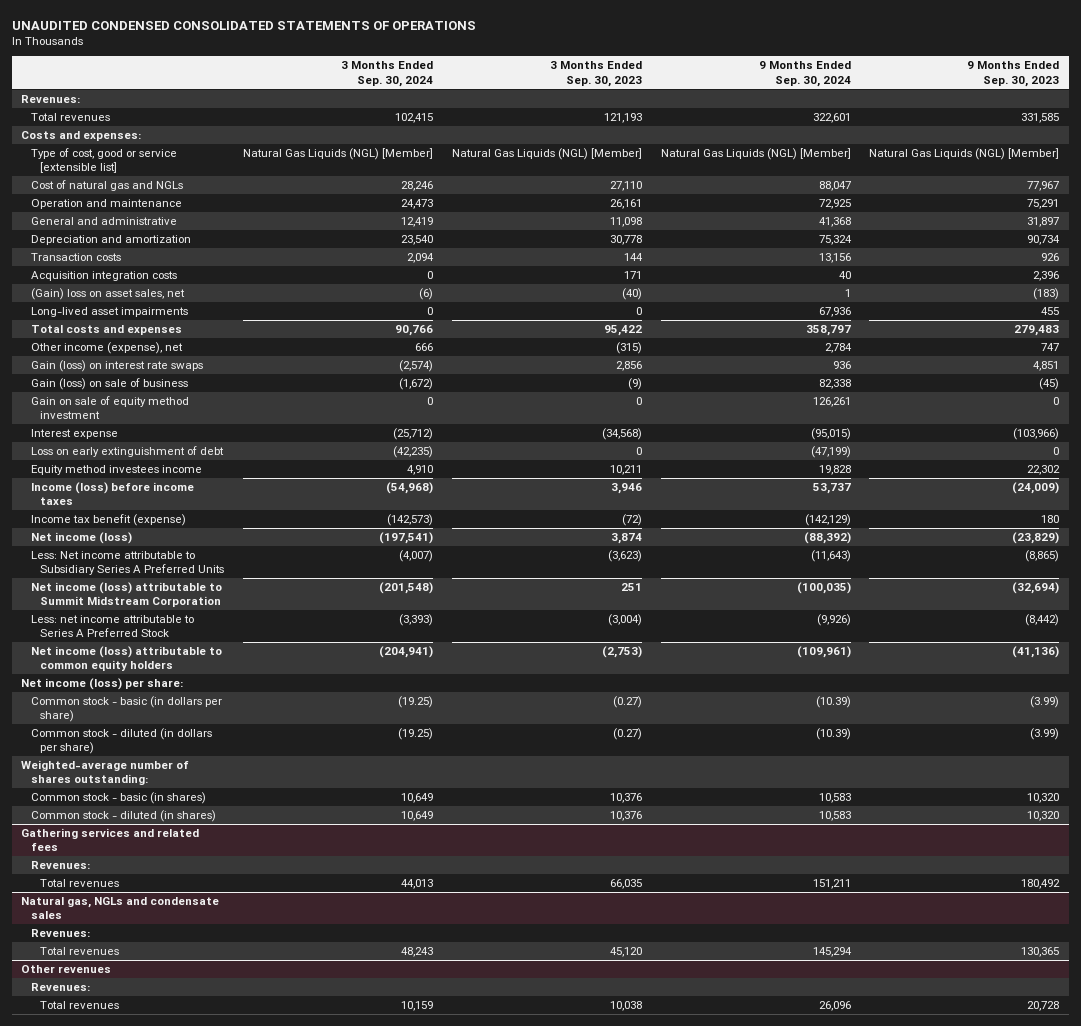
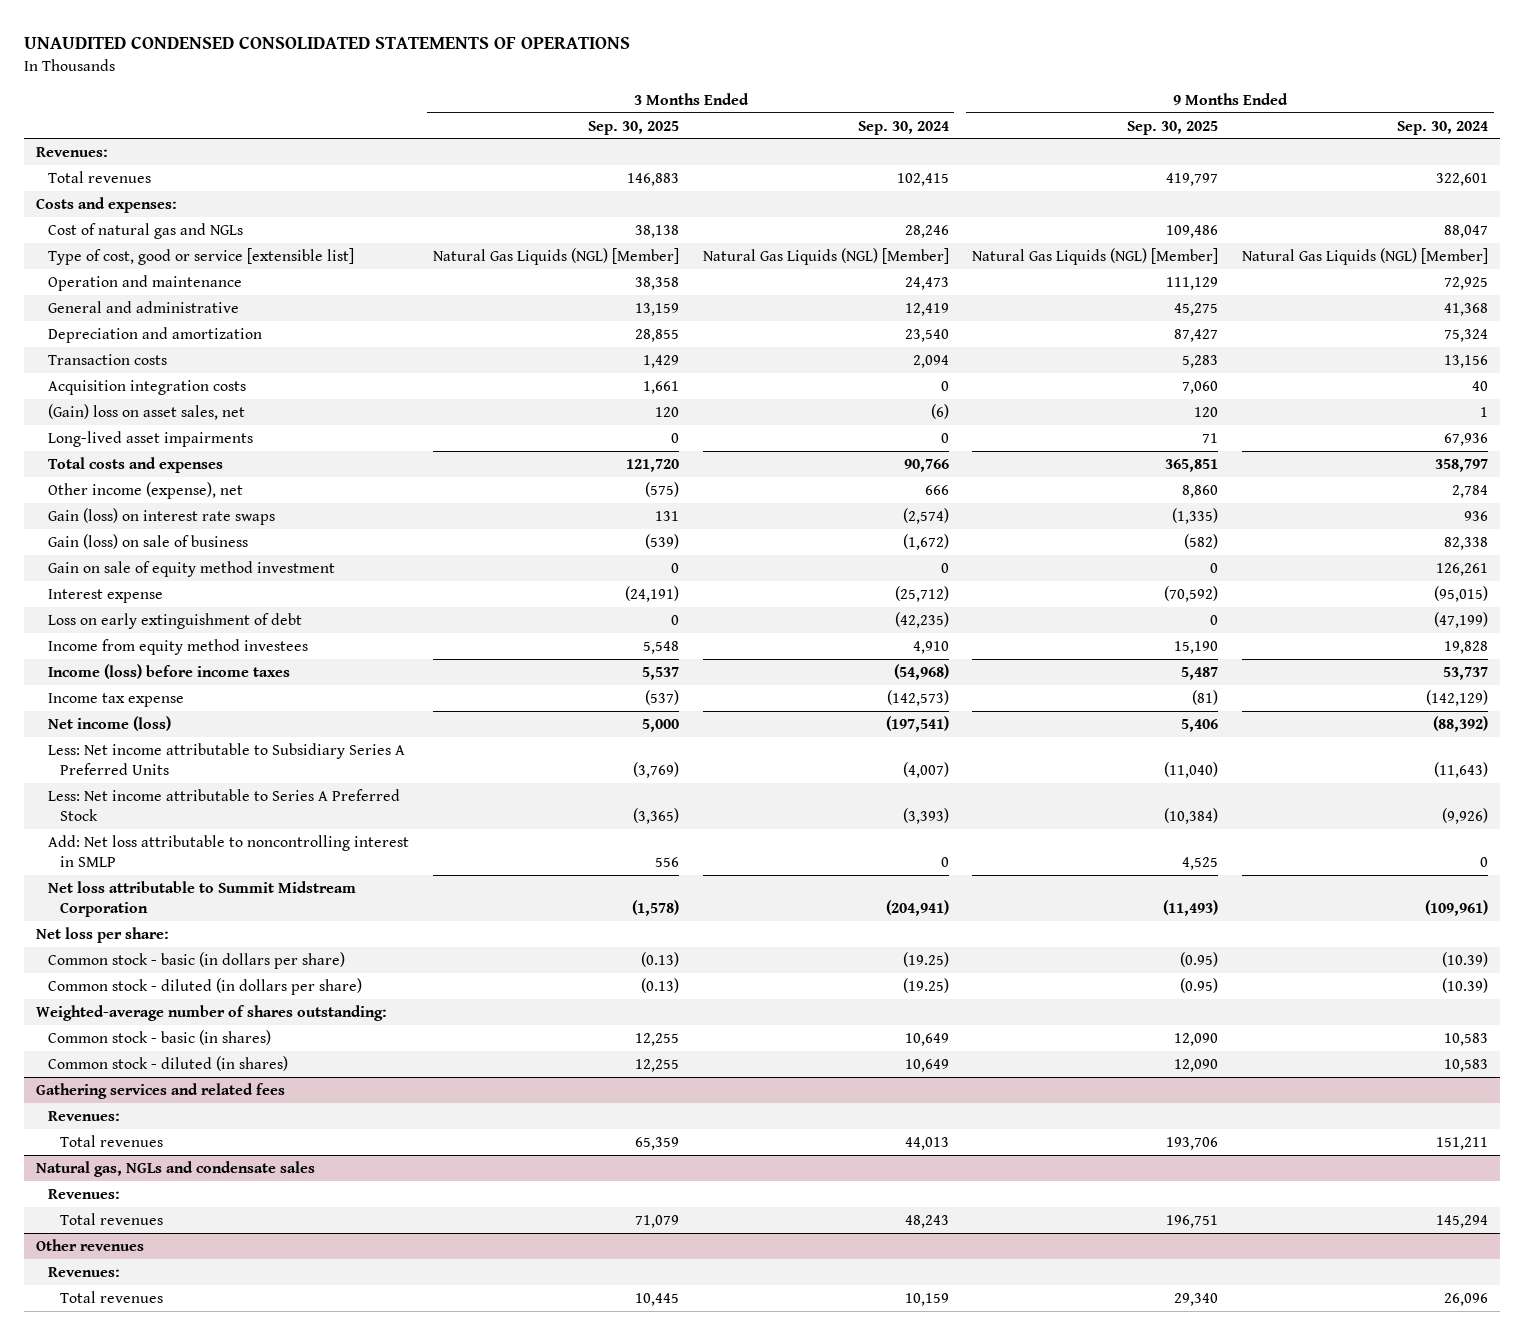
- | 3 Months Ended Sep. 30, 2024 | 3 Months Ended Sep. 30, 2023 | 9 Months Ended Sep. 30, 2024 | 9 Months Ended Sep. 30, 2023
+ | 3 Months Ended Sep. 30, 2025 | 3 Months Ended Sep. 30, 2024 | 9 Months Ended Sep. 30, 2025 | 9 Months Ended Sep. 30, 2024
moved down: Type of cost, good or service [extensible list] | Natural Gas Liquids (NGL) [Member] | Natural Gas Liquids (NGL) [Member] | Natural Gas Liquids (NGL) [Member] | Natural Gas Liquids (NGL) [Member]
- Equity method investees income | 4,910 | 10,211 | 19,828 | 22,302
+ Income from equity method investees | 5,548 | 4,910 | 15,190 | 19,828
- Income tax benefit (expense) | (142,573) | (72) | (142,129) | 180
+ Income tax expense | (537) | (142,573) | (81) | (142,129)
- Net income (loss) attributable to Summit Midstream Corporation | (201,548) | 251 | (100,035) | (32,694)
- Less: net income attributable to Series A Preferred Stock | (3,393) | (3,004) | (9,926) | (8,442)
- Net income (loss) attributable to common equity holders | (204,941) | (2,753) | (109,961) | (41,136)
- Net income (loss) per share:
+ Less: Net income attributable to Series A Preferred Stock | (3,365) | (3,393) | (10,384) | (9,926)
+ Add: Net loss attributable to noncontrolling interest in SMLP | 556 | 0 | 4,525 | 0
+ Net loss attributable to Summit Midstream Corporation | (1,578) | (204,941) | (11,493) | (109,961)
+ Net loss per share:

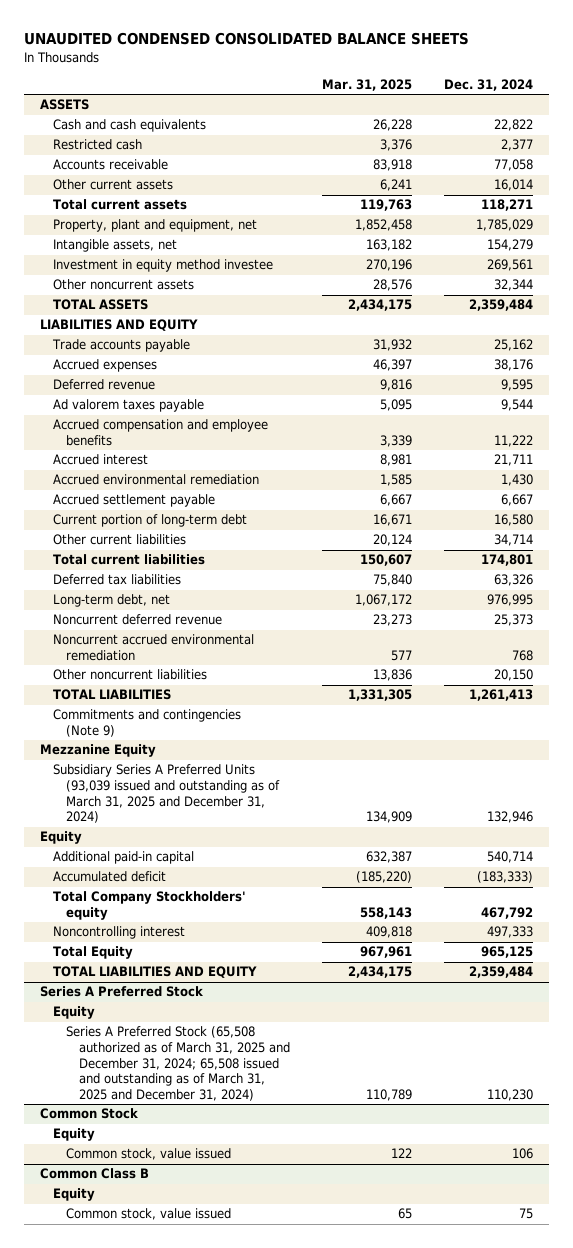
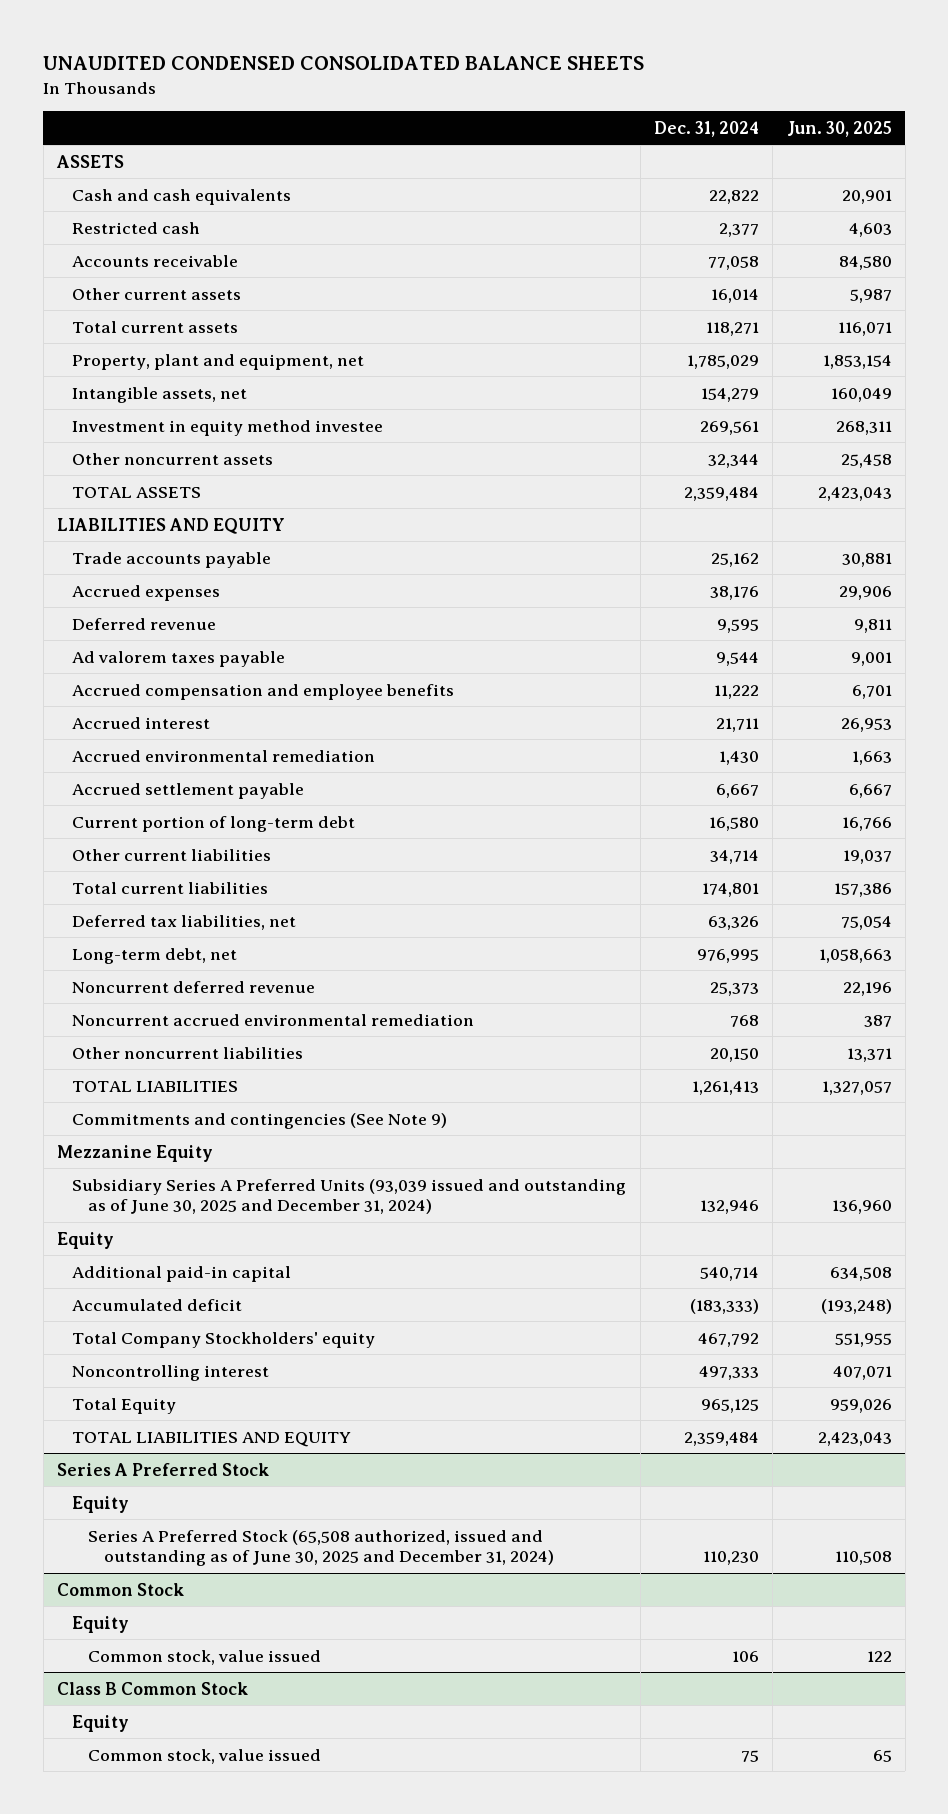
- | Mar. 31, 2025 | Dec. 31, 2024
+ | Dec. 31, 2024 | Jun. 30, 2025
- Deferred tax liabilities | 75,840 | 63,326
+ Deferred tax liabilities, net | 63,326 | 75,054
- Commitments and contingencies (Note 9)
+ Commitments and contingencies (See Note 9)
- Subsidiary Series A Preferred Units (93,039 issued and outstanding as of March 31, 2025 and December 31, 2024) | 134,909 | 132,946
+ Subsidiary Series A Preferred Units (93,039 issued and outstanding as of June 30, 2025 and December 31, 2024) | 132,946 | 136,960
@ Series A Preferred Stock
- Series A Preferred Stock (65,508 authorized as of March 31, 2025 and December 31, 2024; 65,508 issued and outstanding as of March 31, 2025 and December 31, 2024) | 110,789 | 110,230
+ Series A Preferred Stock (65,508 authorized, issued and outstanding as of June 30, 2025 and December 31, 2024) | 110,230 | 110,508
- Common Class B
+ Class B Common Stock

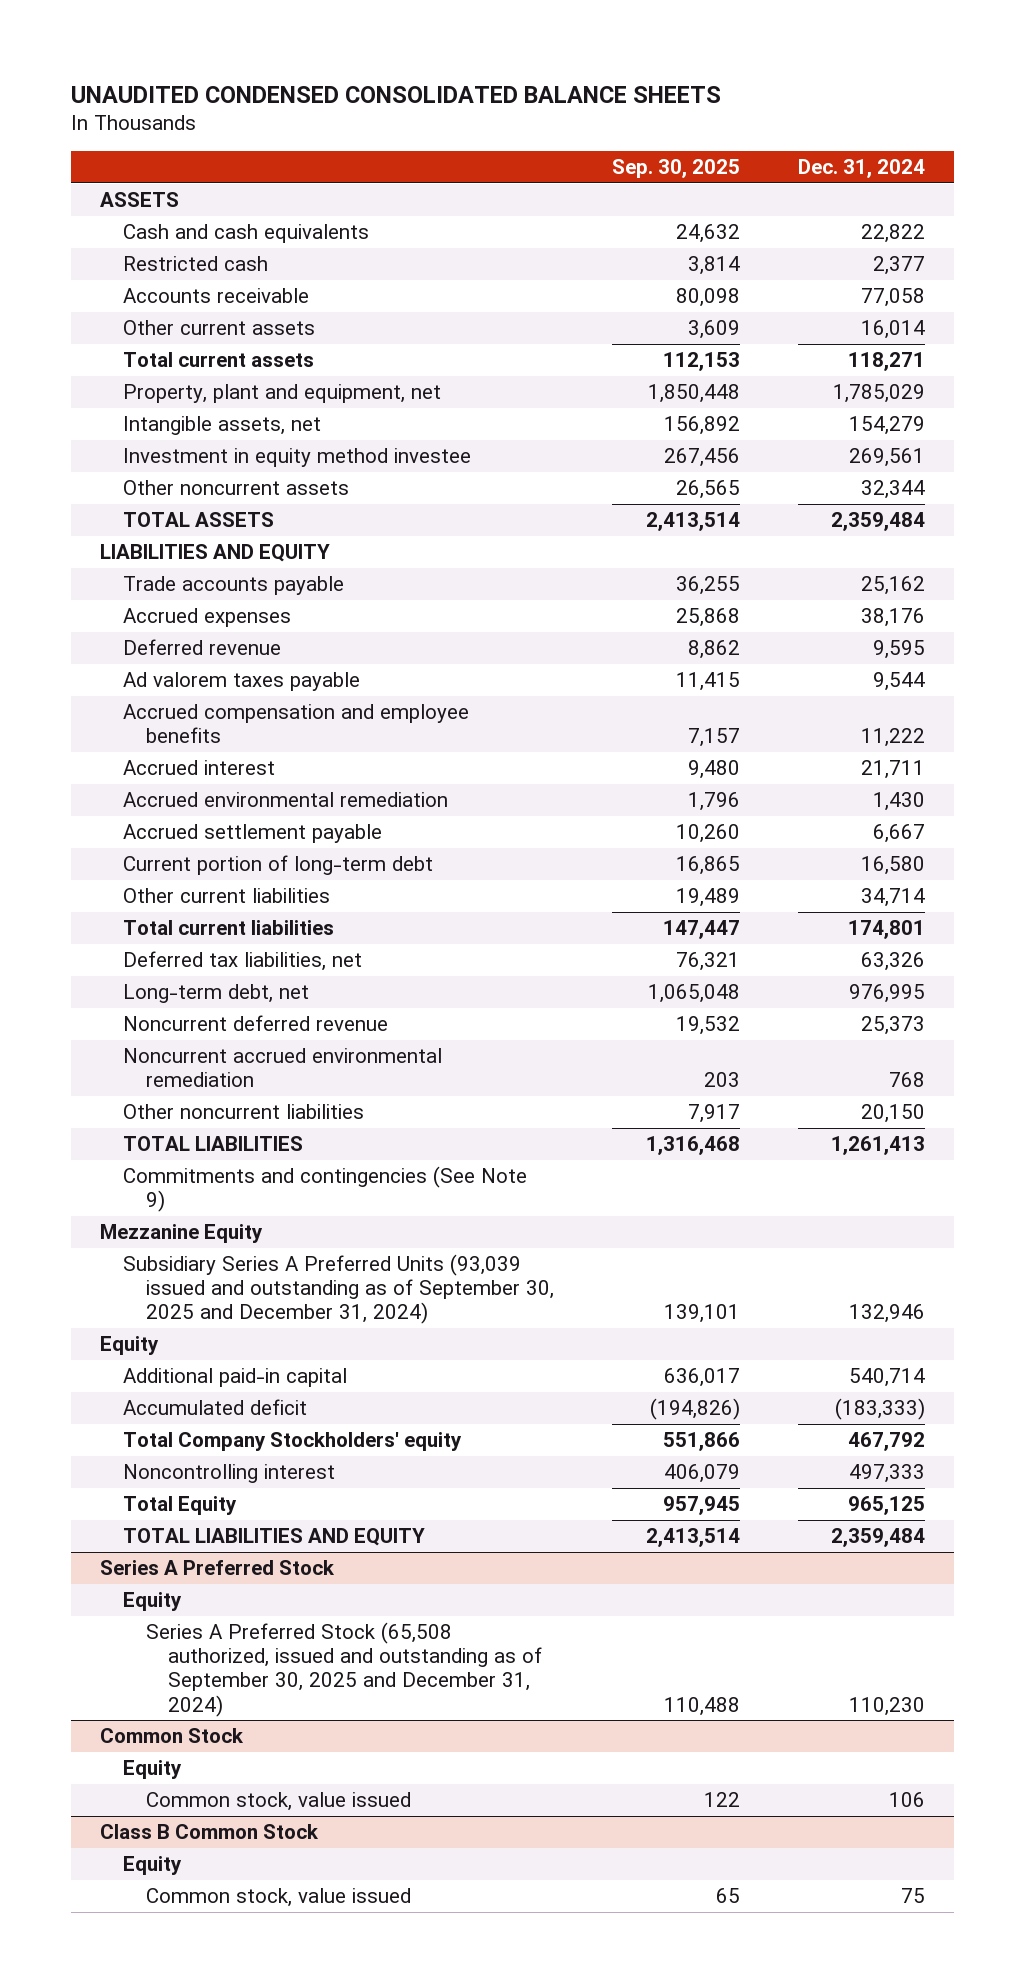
- | Dec. 31, 2024 | Jun. 30, 2025
+ | Sep. 30, 2025 | Dec. 31, 2024
- Subsidiary Series A Preferred Units (93,039 issued and outstanding as of June 30, 2025 and December 31, 2024) | 132,946 | 136,960
+ Subsidiary Series A Preferred Units (93,039 issued and outstanding as of September 30, 2025 and December 31, 2024) | 139,101 | 132,946
@ Series A Preferred Stock
- Series A Preferred Stock (65,508 authorized, issued and outstanding as of June 30, 2025 and December 31, 2024) | 110,230 | 110,508
+ Series A Preferred Stock (65,508 authorized, issued and outstanding as of September 30, 2025 and December 31, 2024) | 110,488 | 110,230

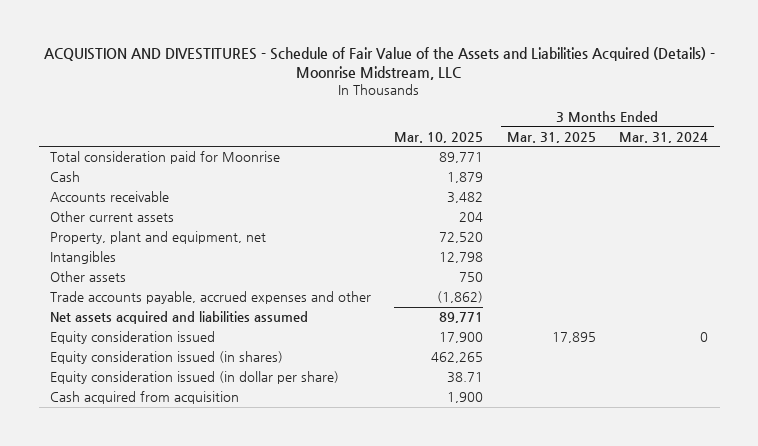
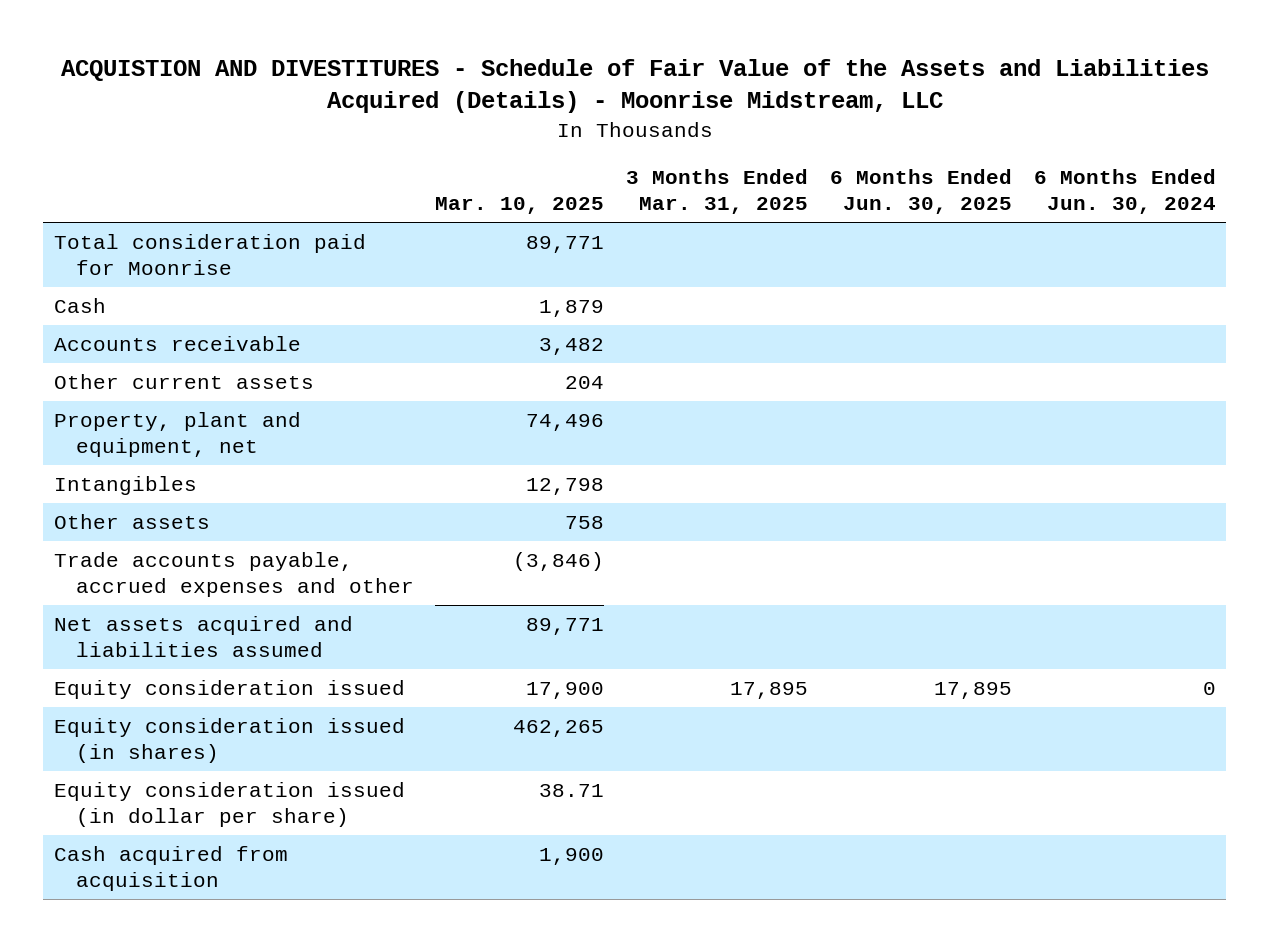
- | Mar. 10, 2025 | 3 Months Ended Mar. 31, 2025 | 3 Months Ended Mar. 31, 2024
+ | Mar. 10, 2025 | 3 Months Ended Mar. 31, 2025 | 6 Months Ended Jun. 30, 2025 | 6 Months Ended Jun. 30, 2024
- Property, plant and equipment, net | 72,520 | |
+ Property, plant and equipment, net | 74,496 | | |
- Other assets | 750 | |
- Trade accounts payable, accrued expenses and other | (1,862) | |
+ Other assets | 758 | | |
+ Trade accounts payable, accrued expenses and other | (3,846) | | |

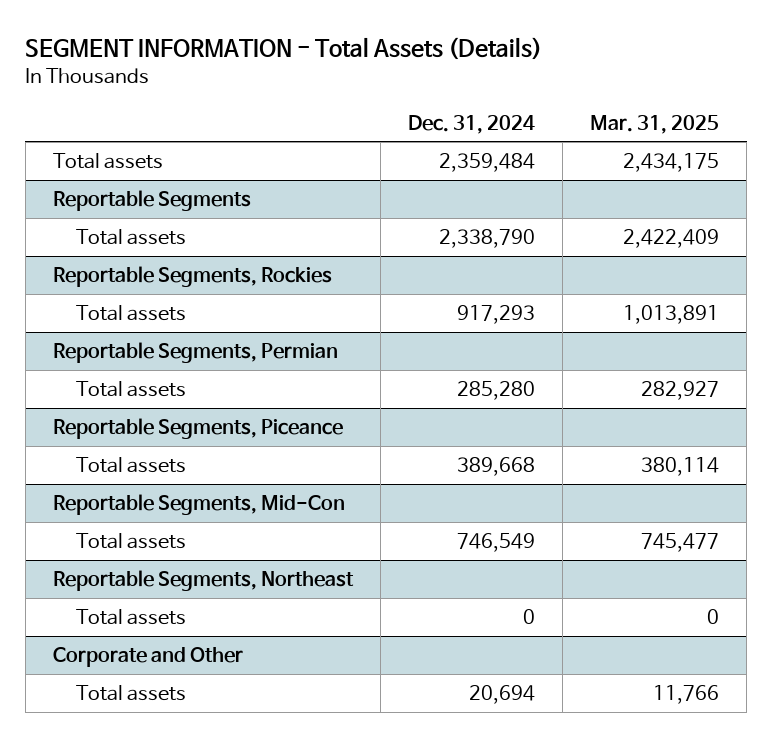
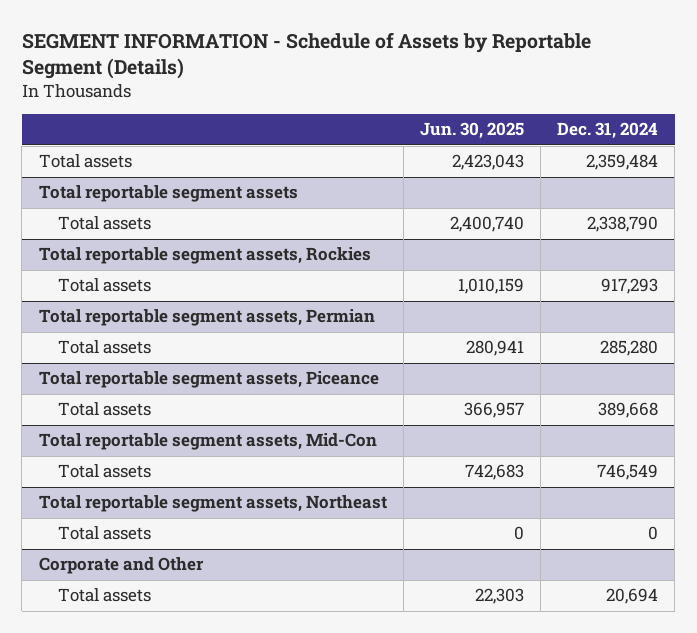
- SEGMENT INFORMATION - Total Assets (Details)
+ SEGMENT INFORMATION - Schedule of Assets by Reportable Segment (Details)
- | Dec. 31, 2024 | Mar. 31, 2025
+ | Jun. 30, 2025 | Dec. 31, 2024
- Reportable Segments
+ Total reportable segment assets
- Reportable Segments, Rockies
+ Total reportable segment assets, Rockies
- Reportable Segments, Permian
+ Total reportable segment assets, Permian
- Reportable Segments, Piceance
+ Total reportable segment assets, Piceance
- Reportable Segments, Mid-Con
+ Total reportable segment assets, Mid-Con
- Reportable Segments, Northeast
+ Total reportable segment assets, Northeast

